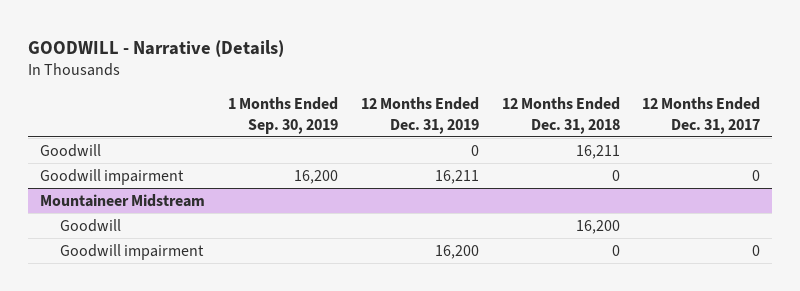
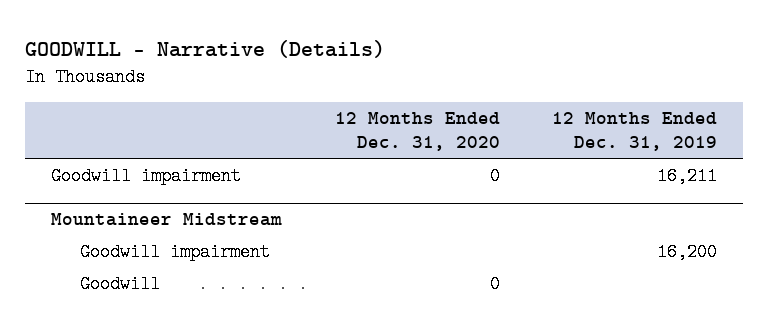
- | 1 Months Ended Sep. 30, 2019 | 12 Months Ended Dec. 31, 2019 | 12 Months Ended Dec. 31, 2018 | 12 Months Ended Dec. 31, 2017
+ | 12 Months Ended Dec. 31, 2020 | 12 Months Ended Dec. 31, 2019
- Goodwill | | 0 | 16,211 |
@ Mountaineer Midstream
moved down: Goodwill | 0 |

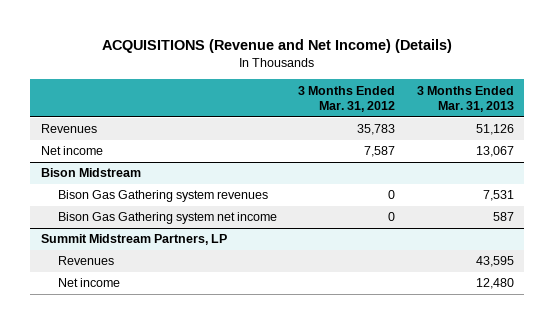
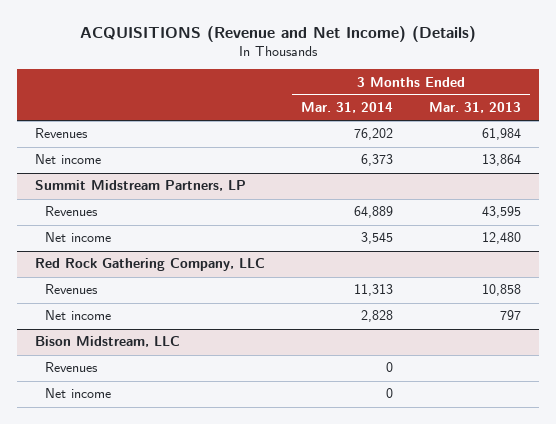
- | 3 Months Ended Mar. 31, 2012 | 3 Months Ended Mar. 31, 2013
+ | 3 Months Ended Mar. 31, 2014 | 3 Months Ended Mar. 31, 2013
- Revenues | 35,783 | 51,126
- Net income | 7,587 | 13,067
- Bison Midstream
- Bison Gas Gathering system revenues | 0 | 7,531
- Bison Gas Gathering system net income | 0 | 587
+ Revenues | 76,202 | 61,984
+ Net income | 6,373 | 13,864
+ Red Rock Gathering Company, LLC
+ Revenues | 11,313 | 10,858
+ Net income | 2,828 | 797
+ Bison Midstream, LLC
+ Revenues | 0 |
+ Net income | 0 |

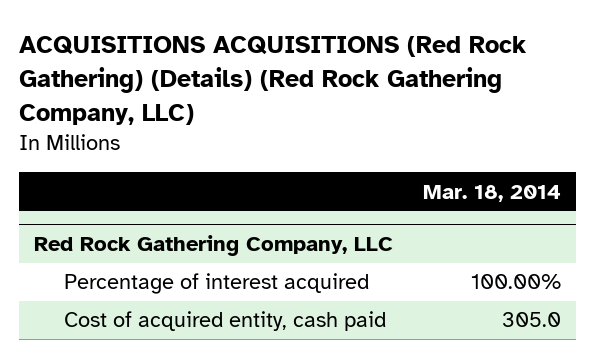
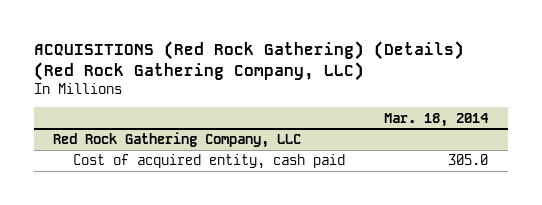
- ACQUISITIONS ACQUISITIONS (Red Rock Gathering) (Details) (Red Rock Gathering Company, LLC)
+ ACQUISITIONS (Red Rock Gathering) (Details) (Red Rock Gathering Company, LLC)
@ Red Rock Gathering Company, LLC
- Percentage of interest acquired | 100.00%

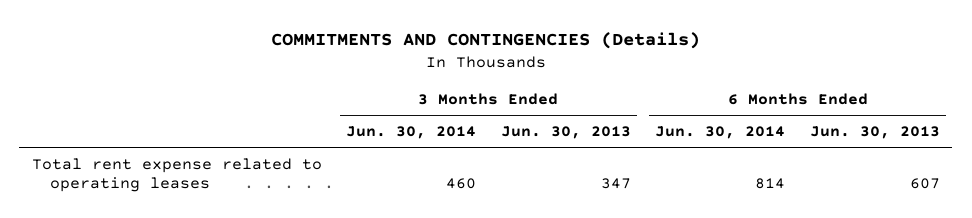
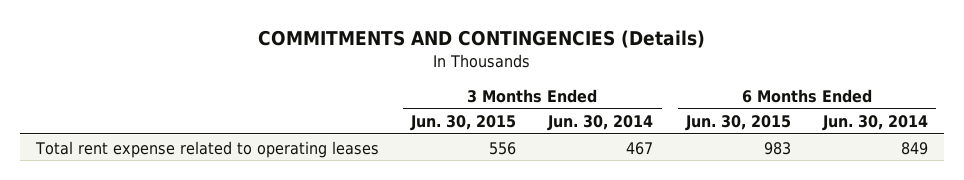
- | 3 Months Ended Jun. 30, 2014 | 3 Months Ended Jun. 30, 2013 | 6 Months Ended Jun. 30, 2014 | 6 Months Ended Jun. 30, 2013
+ | 3 Months Ended Jun. 30, 2015 | 3 Months Ended Jun. 30, 2014 | 6 Months Ended Jun. 30, 2015 | 6 Months Ended Jun. 30, 2014
- Total rent expense related to operating leases | 460 | 347 | 814 | 607
+ Total rent expense related to operating leases | 556 | 467 | 983 | 849

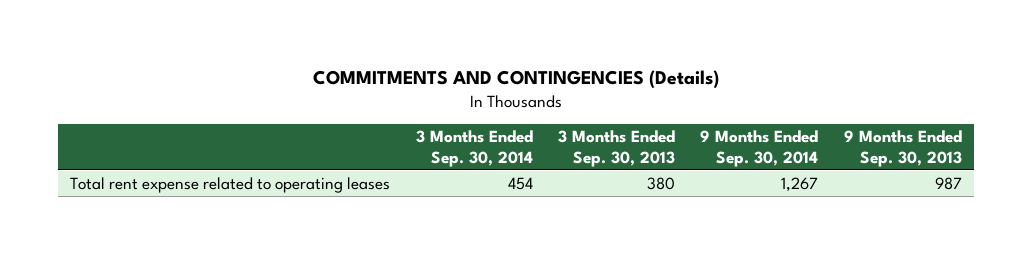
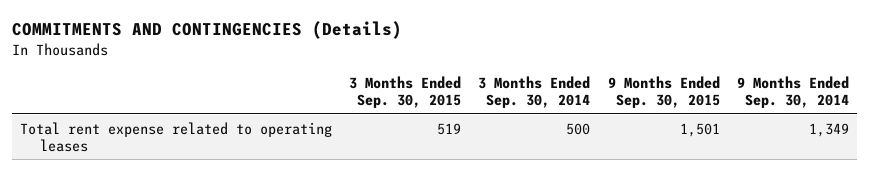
- | 3 Months Ended Sep. 30, 2014 | 3 Months Ended Sep. 30, 2013 | 9 Months Ended Sep. 30, 2014 | 9 Months Ended Sep. 30, 2013
+ | 3 Months Ended Sep. 30, 2015 | 3 Months Ended Sep. 30, 2014 | 9 Months Ended Sep. 30, 2015 | 9 Months Ended Sep. 30, 2014
- Total rent expense related to operating leases | 454 | 380 | 1,267 | 987
+ Total rent expense related to operating leases | 519 | 500 | 1,501 | 1,349

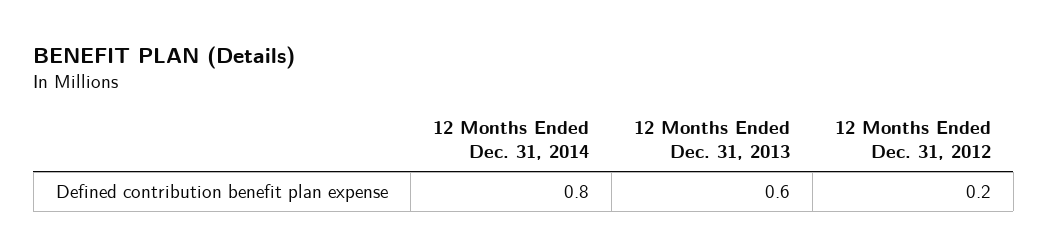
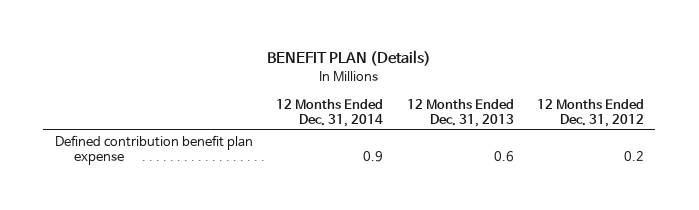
- Defined contribution benefit plan expense | 0.8 | 0.6 | 0.2
+ Defined contribution benefit plan expense | 0.9 | 0.6 | 0.2

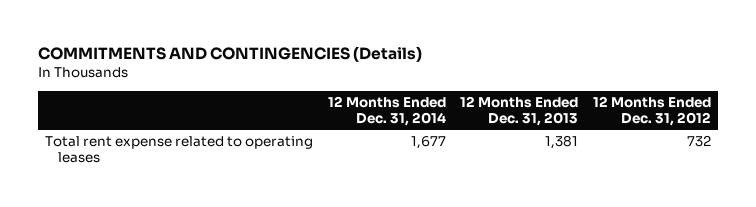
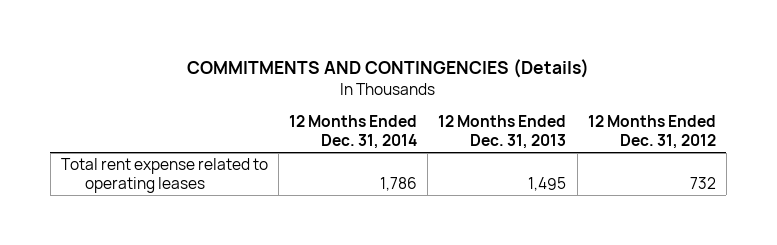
- Total rent expense related to operating leases | 1,677 | 1,381 | 732
+ Total rent expense related to operating leases | 1,786 | 1,495 | 732

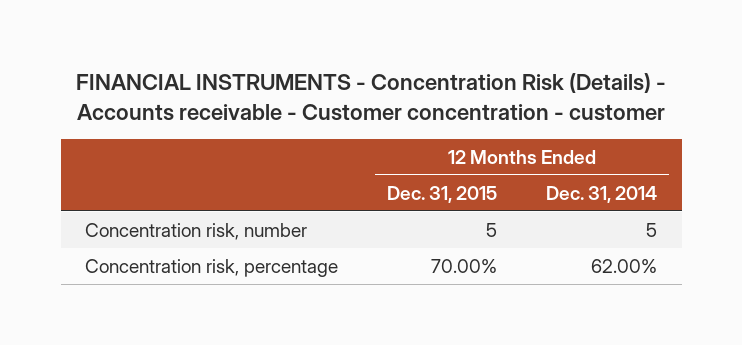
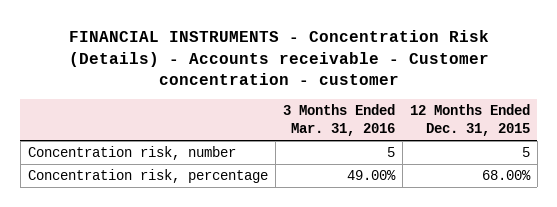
- | 12 Months Ended Dec. 31, 2015 | 12 Months Ended Dec. 31, 2014
+ | 3 Months Ended Mar. 31, 2016 | 12 Months Ended Dec. 31, 2015
- Concentration risk, percentage | 70.00% | 62.00%
+ Concentration risk, percentage | 49.00% | 68.00%

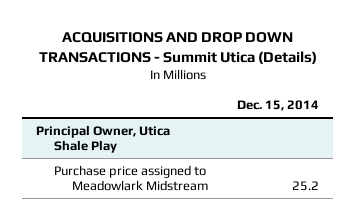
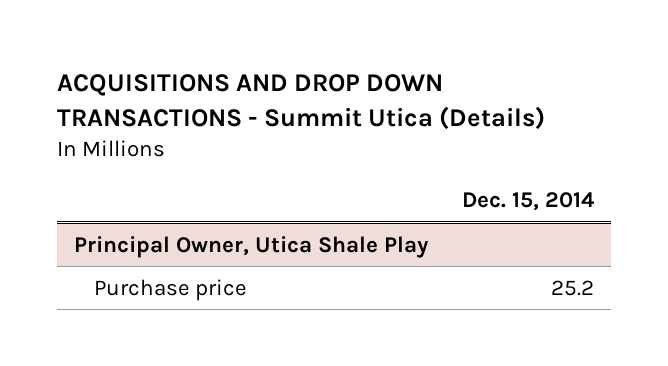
@ Principal Owner, Utica Shale Play
- Purchase price assigned to Meadowlark Midstream | 25.2
+ Purchase price | 25.2

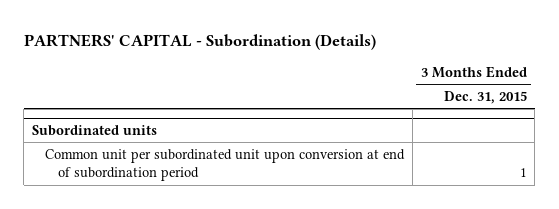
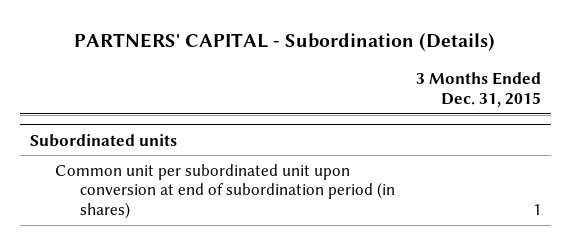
@ Subordinated units
- Common unit per subordinated unit upon conversion at end of subordination period | 1
+ Common unit per subordinated unit upon conversion at end of subordination period (in shares) | 1

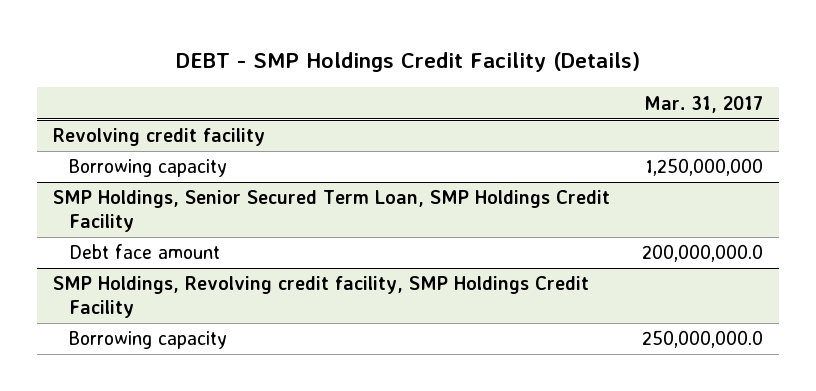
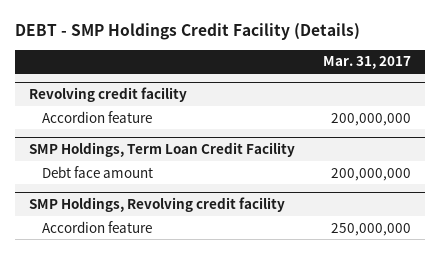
@ Revolving credit facility
- Borrowing capacity | 1,250,000,000
- SMP Holdings, Senior Secured Term Loan, SMP Holdings Credit Facility
- Debt face amount | 200,000,000.0
- SMP Holdings, Revolving credit facility, SMP Holdings Credit Facility
- Borrowing capacity | 250,000,000.0
@ Revolving credit facility
+ Accordion feature | 200,000,000
+ SMP Holdings, Term Loan Credit Facility
+ Debt face amount | 200,000,000
+ SMP Holdings, Revolving credit facility
+ Accordion feature | 250,000,000

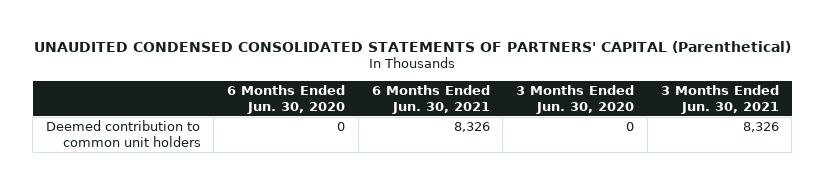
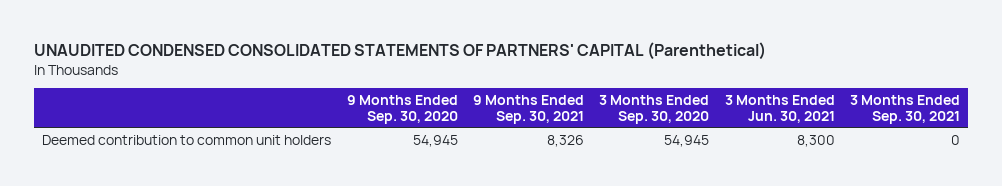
- | 6 Months Ended Jun. 30, 2020 | 6 Months Ended Jun. 30, 2021 | 3 Months Ended Jun. 30, 2020 | 3 Months Ended Jun. 30, 2021
+ | 9 Months Ended Sep. 30, 2020 | 9 Months Ended Sep. 30, 2021 | 3 Months Ended Sep. 30, 2020 | 3 Months Ended Jun. 30, 2021 | 3 Months Ended Sep. 30, 2021
- Deemed contribution to common unit holders | 0 | 8,326 | 0 | 8,326
+ Deemed contribution to common unit holders | 54,945 | 8,326 | 54,945 | 8,300 | 0

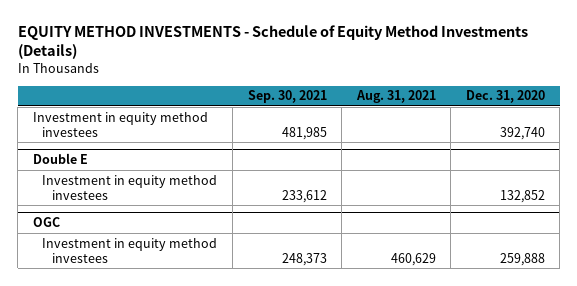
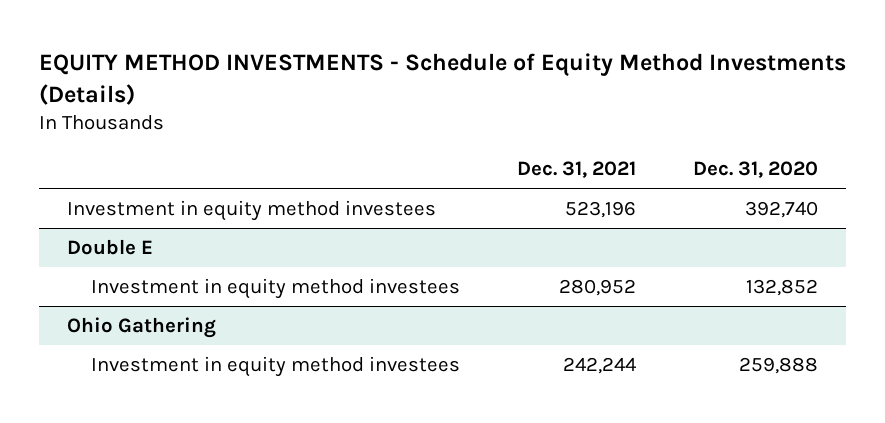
- | Sep. 30, 2021 | Aug. 31, 2021 | Dec. 31, 2020
+ | Dec. 31, 2021 | Dec. 31, 2020
- OGC
+ Ohio Gathering

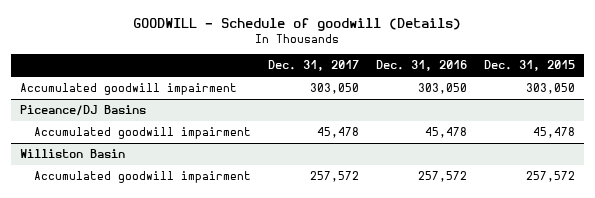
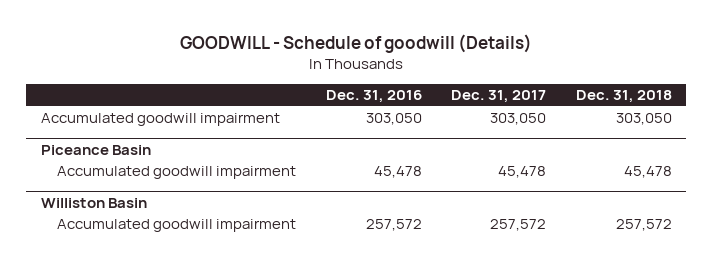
- | Dec. 31, 2017 | Dec. 31, 2016 | Dec. 31, 2015
+ | Dec. 31, 2016 | Dec. 31, 2017 | Dec. 31, 2018
- Piceance/DJ Basins
+ Piceance Basin

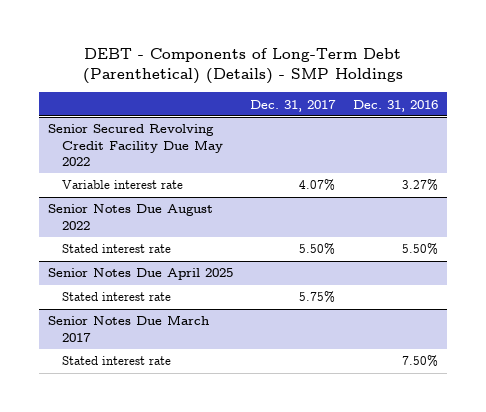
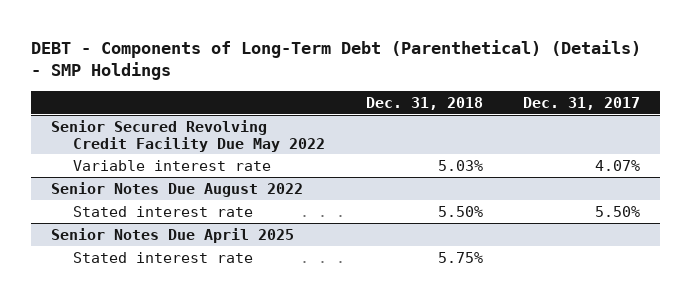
- | Dec. 31, 2017 | Dec. 31, 2016
+ | Dec. 31, 2018 | Dec. 31, 2017
@ Senior Notes Due April 2025
- Stated interest rate | 5.75% |
- Senior Notes Due March 2017

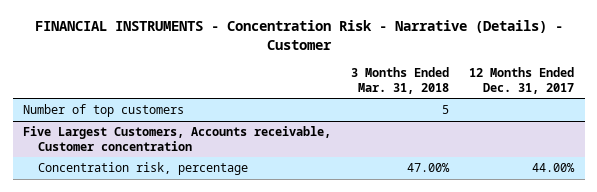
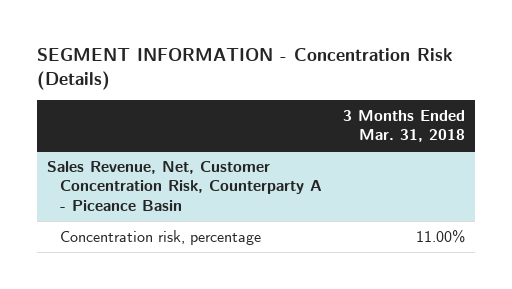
- FINANCIAL INSTRUMENTS - Concentration Risk - Narrative (Details) - Customer
+ SEGMENT INFORMATION - Concentration Risk (Details)
- | 3 Months Ended Mar. 31, 2018 | 12 Months Ended Dec. 31, 2017
+ | 3 Months Ended Mar. 31, 2018
- Number of top customers | 5 |
- Five Largest Customers, Accounts receivable, Customer concentration
- Concentration risk, percentage | 47.00% | 44.00%
+ Sales Revenue, Net, Customer Concentration Risk, Counterparty A - Piceance Basin
+ Concentration risk, percentage | 11.00%

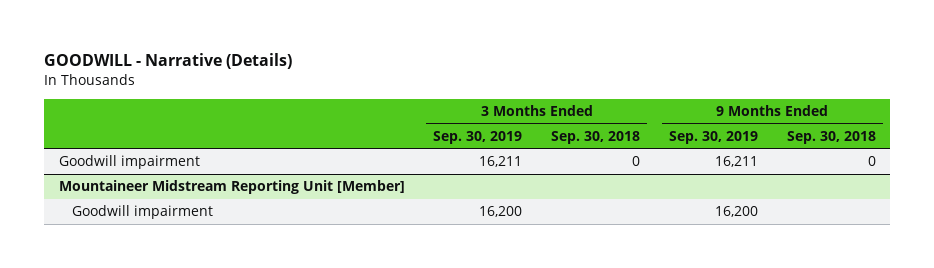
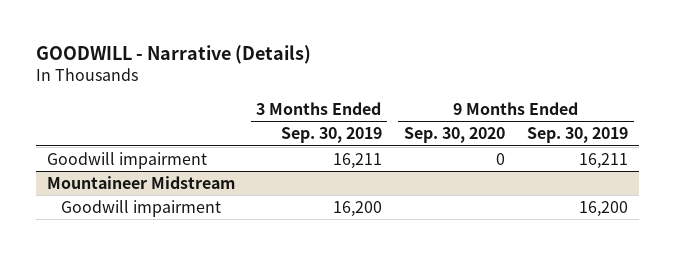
- | 3 Months Ended Sep. 30, 2019 | 3 Months Ended Sep. 30, 2018 | 9 Months Ended Sep. 30, 2019 | 9 Months Ended Sep. 30, 2018
+ | 3 Months Ended Sep. 30, 2019 | 9 Months Ended Sep. 30, 2020 | 9 Months Ended Sep. 30, 2019
- Mountaineer Midstream Reporting Unit [Member]
+ Mountaineer Midstream

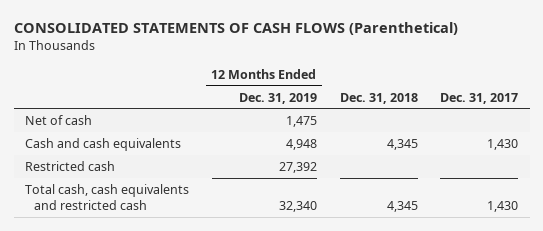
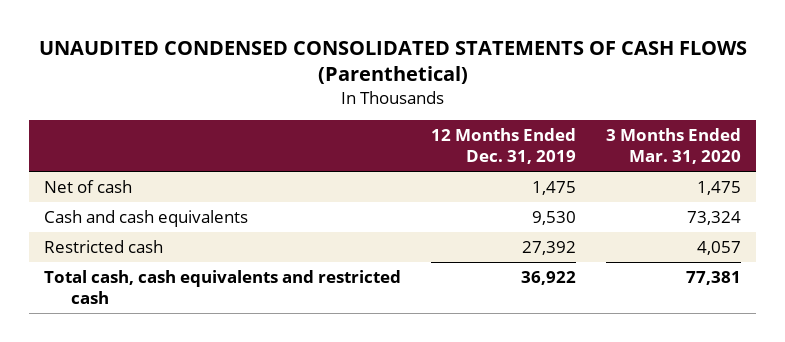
- CONSOLIDATED STATEMENTS OF CASH FLOWS (Parenthetical)
+ UNAUDITED CONDENSED CONSOLIDATED STATEMENTS OF CASH FLOWS (Parenthetical)
- | 12 Months Ended Dec. 31, 2019 | Dec. 31, 2018 | Dec. 31, 2017
+ | 12 Months Ended Dec. 31, 2019 | 3 Months Ended Mar. 31, 2020
- Cash and cash equivalents | 4,948 | 4,345 | 1,430
+ Cash and cash equivalents | 9,530 | 73,324
- Total cash, cash equivalents and restricted cash | 32,340 | 4,345 | 1,430
+ Total cash, cash equivalents and restricted cash | 36,922 | 77,381

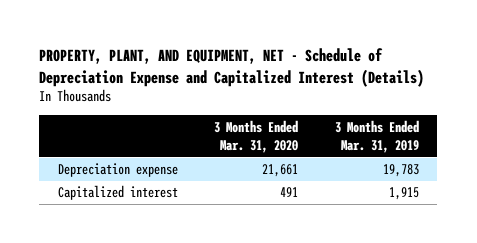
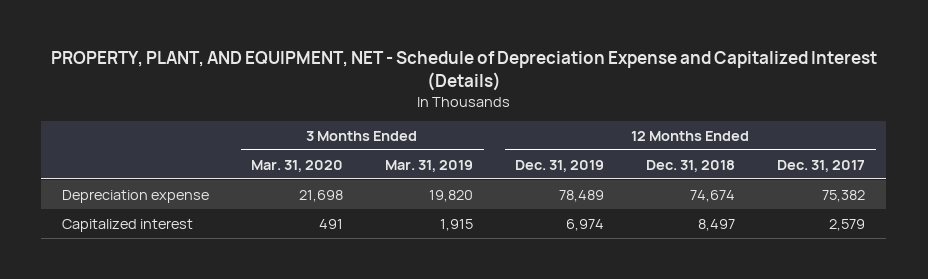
- | 3 Months Ended Mar. 31, 2020 | 3 Months Ended Mar. 31, 2019
+ | 3 Months Ended Mar. 31, 2020 | 3 Months Ended Mar. 31, 2019 | 12 Months Ended Dec. 31, 2019 | 12 Months Ended Dec. 31, 2018 | 12 Months Ended Dec. 31, 2017
- Depreciation expense | 21,661 | 19,783
+ Depreciation expense | 21,698 | 19,820 | 78,489 | 74,674 | 75,382

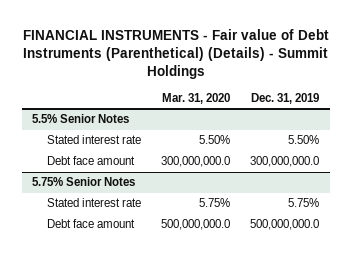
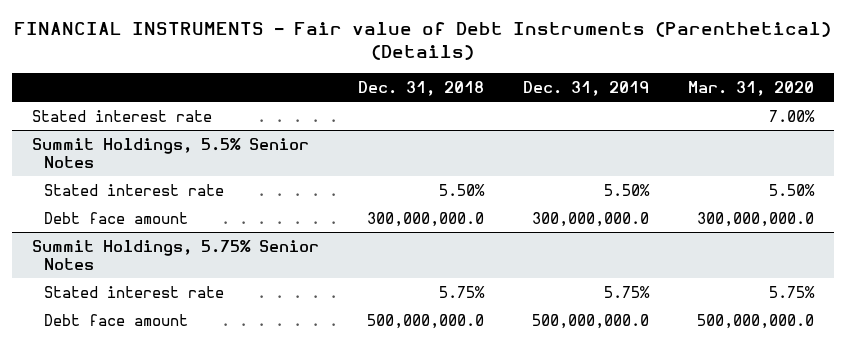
- FINANCIAL INSTRUMENTS - Fair value of Debt Instruments (Parenthetical) (Details) - Summit Holdings
+ FINANCIAL INSTRUMENTS - Fair value of Debt Instruments (Parenthetical) (Details)
- | Mar. 31, 2020 | Dec. 31, 2019
+ | Dec. 31, 2018 | Dec. 31, 2019 | Mar. 31, 2020
- 5.5% Senior Notes
+ Stated interest rate | | | 7.00%
+ Summit Holdings, 5.5% Senior Notes
- 5.75% Senior Notes
+ Summit Holdings, 5.75% Senior Notes

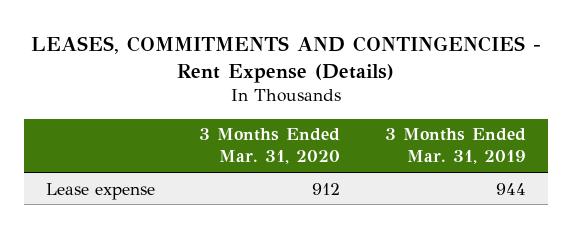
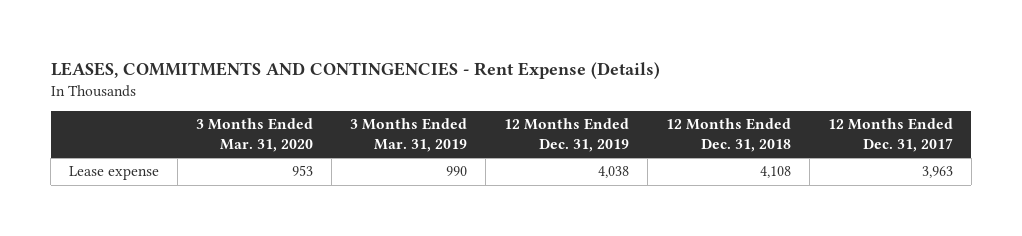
- | 3 Months Ended Mar. 31, 2020 | 3 Months Ended Mar. 31, 2019
+ | 3 Months Ended Mar. 31, 2020 | 3 Months Ended Mar. 31, 2019 | 12 Months Ended Dec. 31, 2019 | 12 Months Ended Dec. 31, 2018 | 12 Months Ended Dec. 31, 2017
- Lease expense | 912 | 944
+ Lease expense | 953 | 990 | 4,038 | 4,108 | 3,963

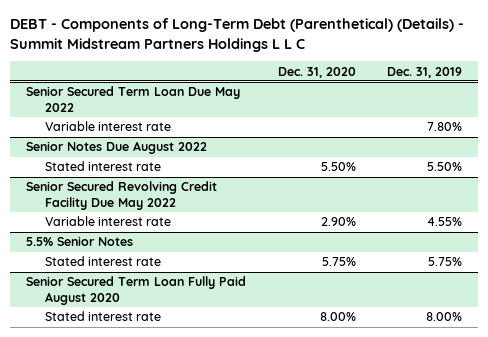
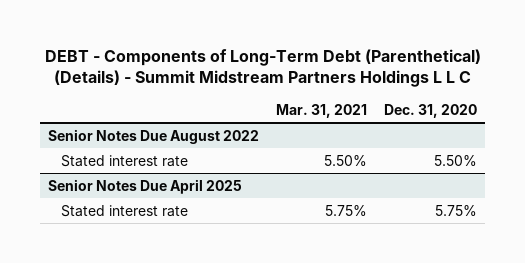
- | Dec. 31, 2020 | Dec. 31, 2019
+ | Mar. 31, 2021 | Dec. 31, 2020
- Senior Secured Term Loan Due May 2022
- Variable interest rate | | 7.80%
- Senior Secured Revolving Credit Facility Due May 2022
- Variable interest rate | 2.90% | 4.55%
- 5.5% Senior Notes
+ Senior Notes Due April 2025
- Senior Secured Term Loan Fully Paid August 2020
- Stated interest rate | 8.00% | 8.00%

